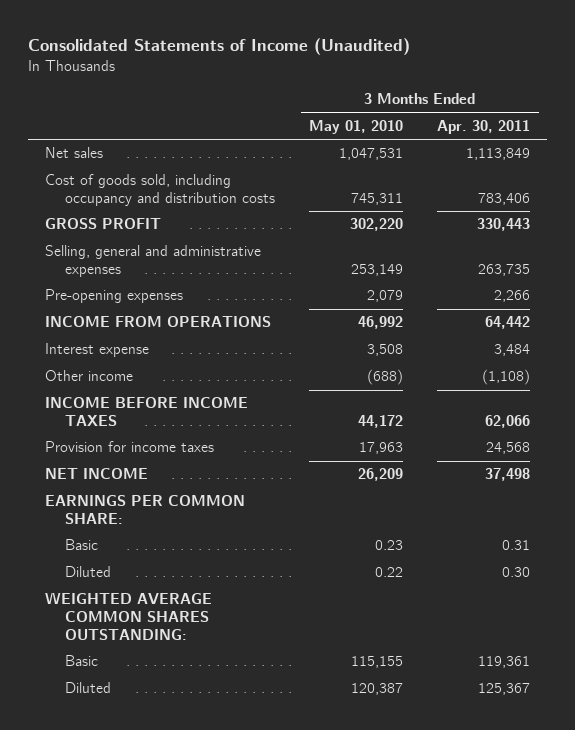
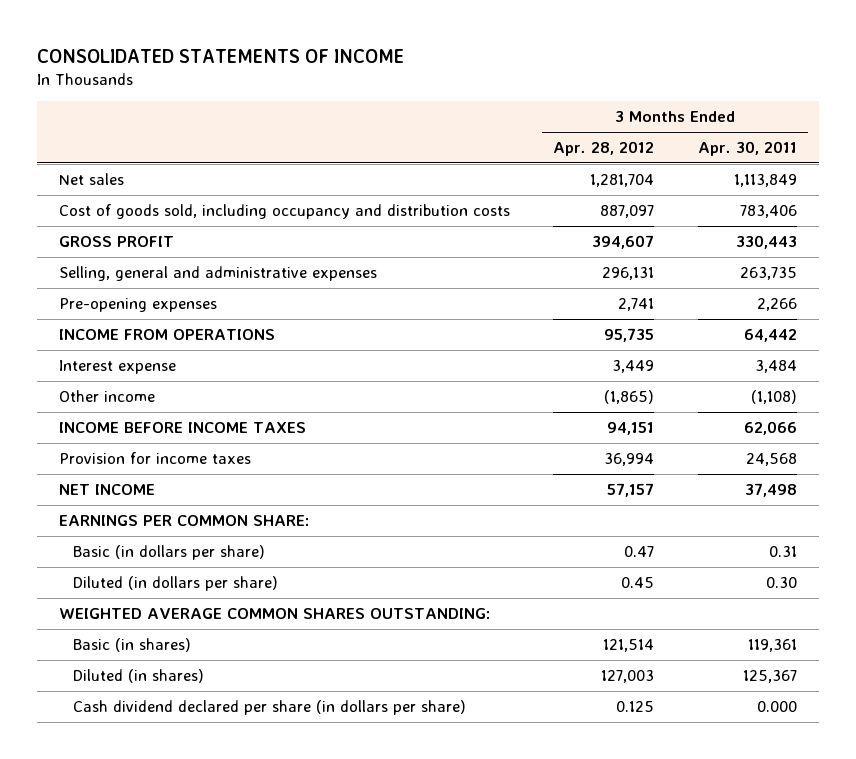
- Consolidated Statements of Income (Unaudited)
+ CONSOLIDATED STATEMENTS OF INCOME
- | 3 Months Ended May 01, 2010 | 3 Months Ended Apr. 30, 2011
+ | 3 Months Ended Apr. 28, 2012 | 3 Months Ended Apr. 30, 2011
- Basic | 0.23 | 0.31
- Diluted | 0.22 | 0.30
+ Basic (in dollars per share) | 0.47 | 0.31
+ Diluted (in dollars per share) | 0.45 | 0.30
- Basic | 115,155 | 119,361
- Diluted | 120,387 | 125,367
+ Basic (in shares) | 121,514 | 119,361
+ Diluted (in shares) | 127,003 | 125,367
+ Cash dividend declared per share (in dollars per share) | 0.125 | 0.000

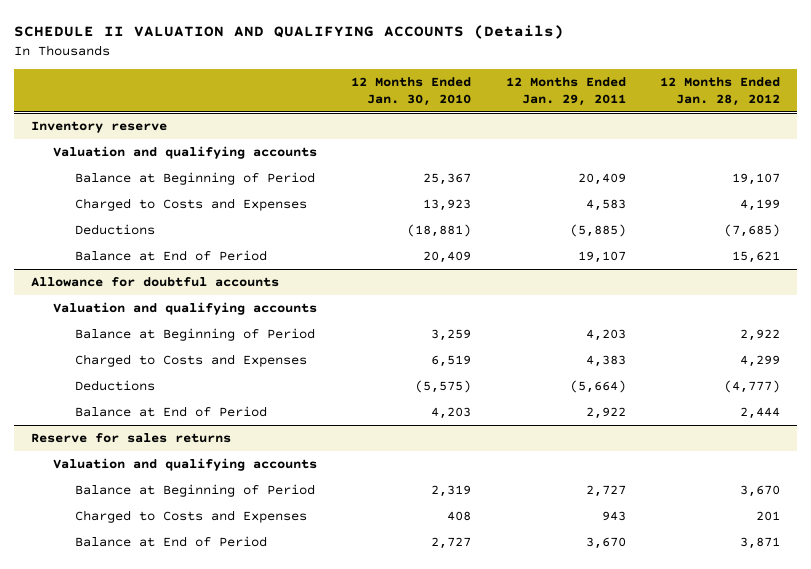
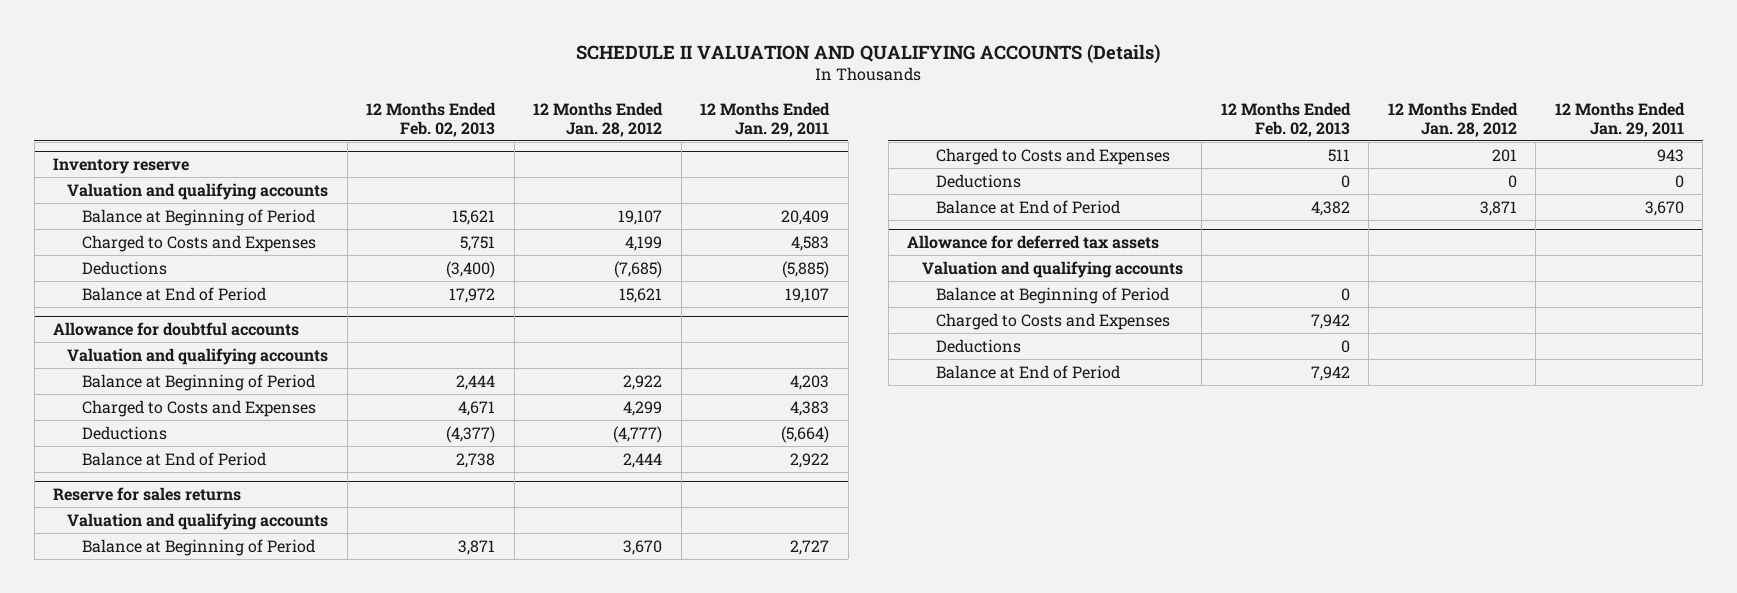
- | 12 Months Ended Jan. 30, 2010 | 12 Months Ended Jan. 29, 2011 | 12 Months Ended Jan. 28, 2012
+ | 12 Months Ended Feb. 02, 2013 | 12 Months Ended Jan. 28, 2012 | 12 Months Ended Jan. 29, 2011
@ Reserve for sales returns
+ Deductions | 0 | 0 | 0
+ Allowance for deferred tax assets
+ Valuation and qualifying accounts
+ Balance at Beginning of Period | 0 | |
+ Charged to Costs and Expenses | 7,942 | |
+ Deductions | 0 | |
+ Balance at End of Period | 7,942 | |

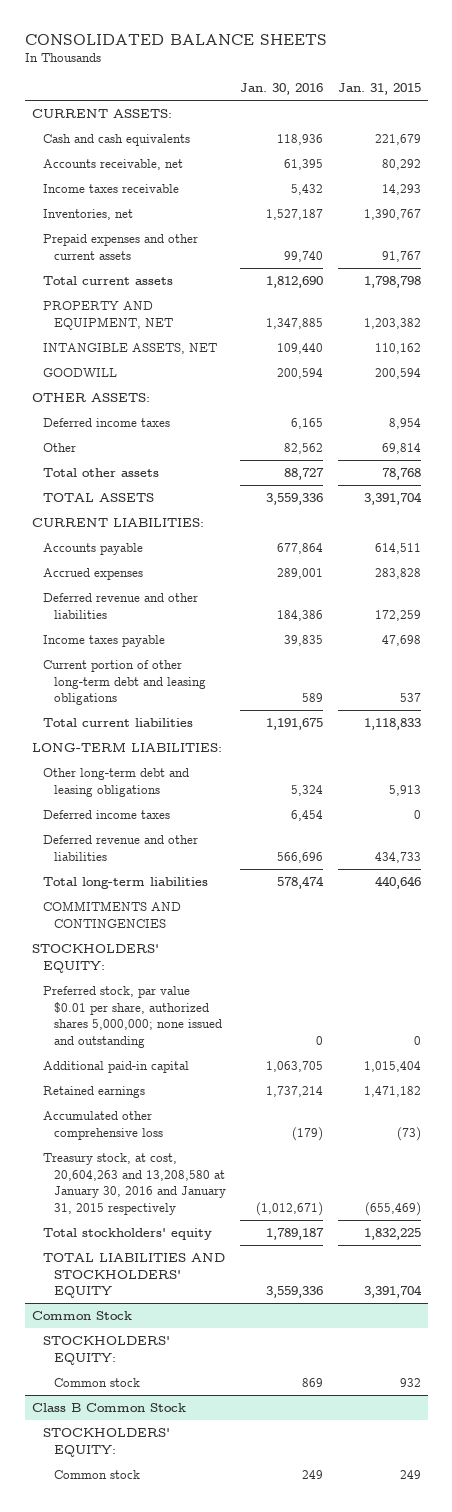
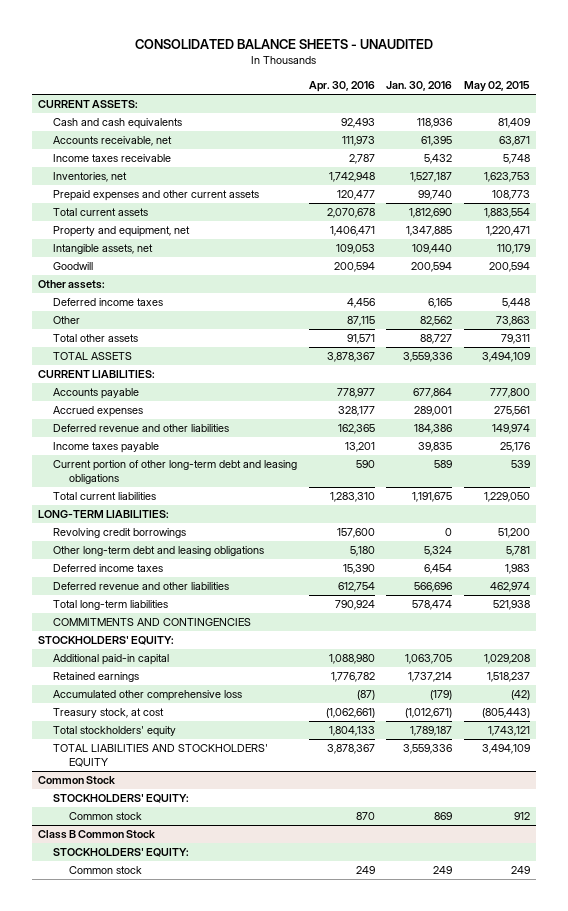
- CONSOLIDATED BALANCE SHEETS
+ CONSOLIDATED BALANCE SHEETS - UNAUDITED
- | Jan. 30, 2016 | Jan. 31, 2015
+ | Apr. 30, 2016 | Jan. 30, 2016 | May 02, 2015
- PROPERTY AND EQUIPMENT, NET | 1,347,885 | 1,203,382
- INTANGIBLE ASSETS, NET | 109,440 | 110,162
- GOODWILL | 200,594 | 200,594
- OTHER ASSETS:
+ Property and equipment, net | 1,406,471 | 1,347,885 | 1,220,471
+ Intangible assets, net | 109,053 | 109,440 | 110,179
+ Goodwill | 200,594 | 200,594 | 200,594
+ Other assets:
+ Revolving credit borrowings | 157,600 | 0 | 51,200
- Preferred stock, par value $0.01 per share, authorized shares 5,000,000; none issued and outstanding | 0 | 0
- Treasury stock, at cost, 20,604,263 and 13,208,580 at January 30, 2016 and January 31, 2015 respectively | (1,012,671) | (655,469)
+ Treasury stock, at cost | (1,062,661) | (1,012,671) | (805,443)

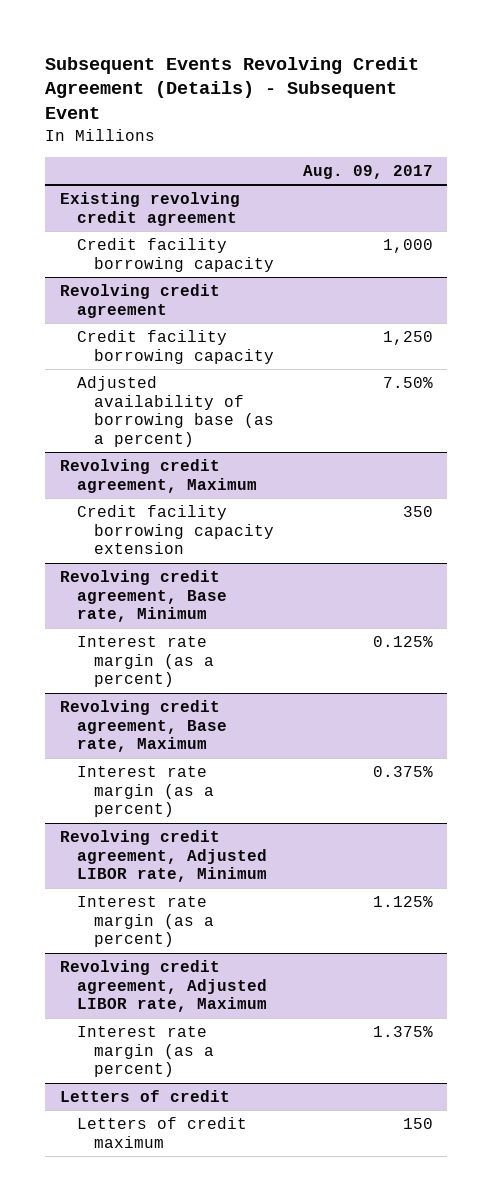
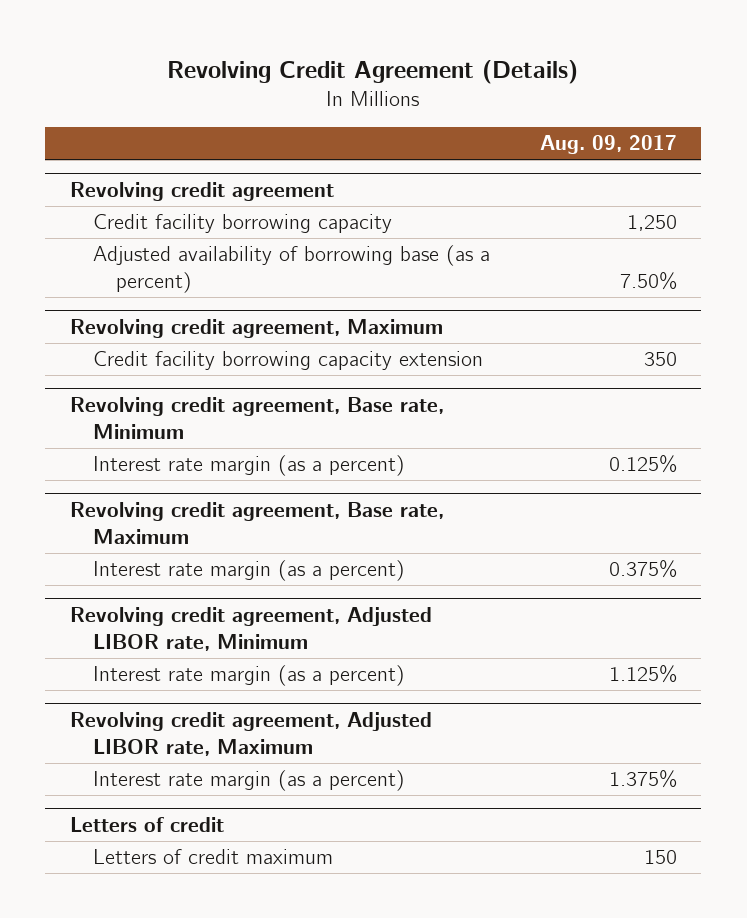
- Subsequent Events Revolving Credit Agreement (Details) - Subsequent Event
+ Revolving Credit Agreement (Details)
- Existing revolving credit agreement
- Credit facility borrowing capacity | 1,000

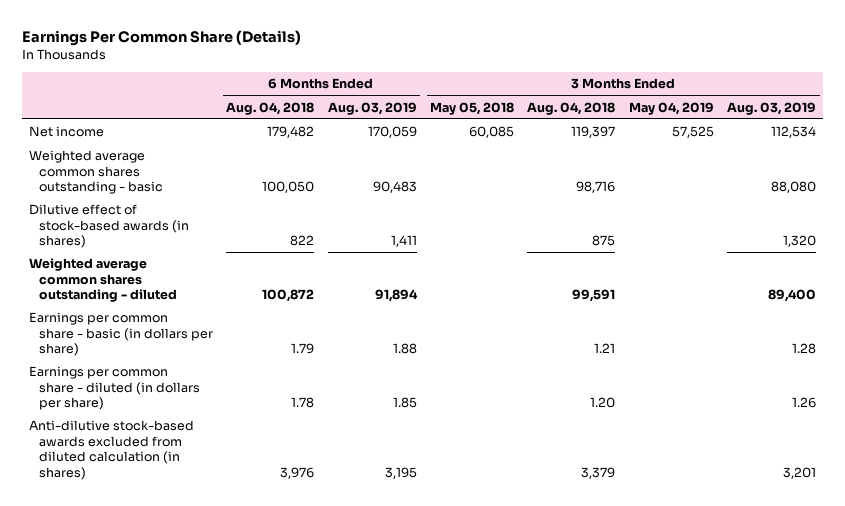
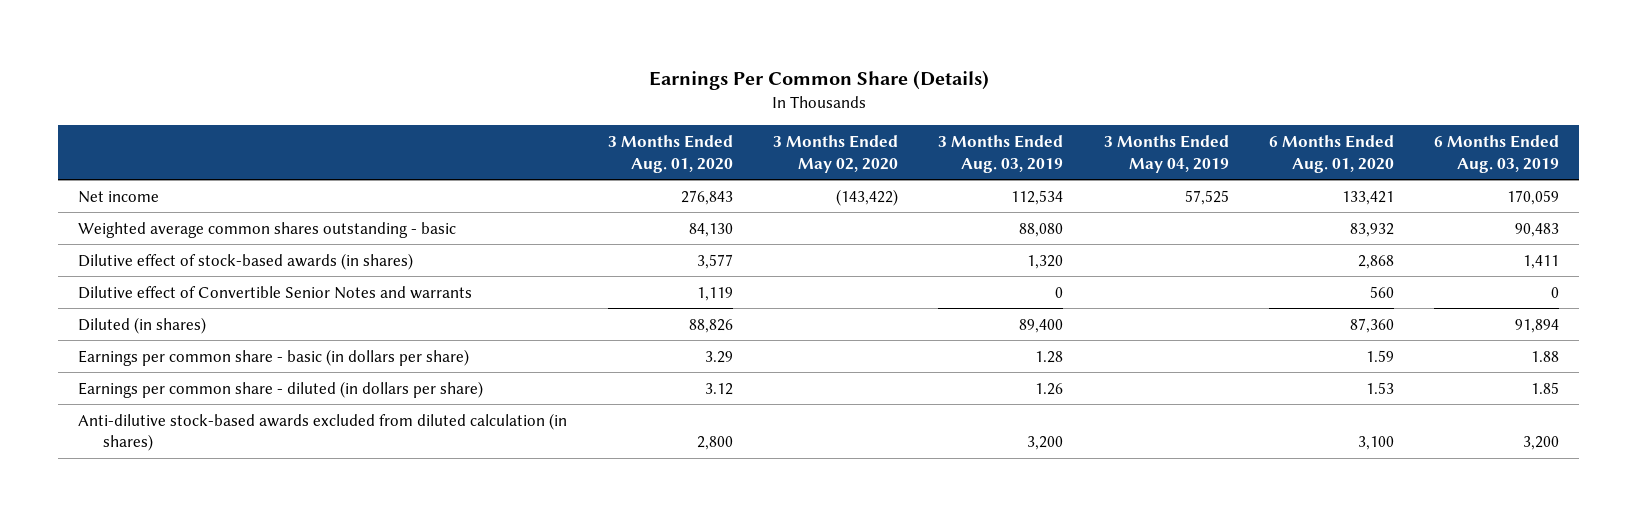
- | 6 Months Ended Aug. 04, 2018 | 6 Months Ended Aug. 03, 2019 | 3 Months Ended May 05, 2018 | 3 Months Ended Aug. 04, 2018 | 3 Months Ended May 04, 2019 | 3 Months Ended Aug. 03, 2019
+ | 3 Months Ended Aug. 01, 2020 | 3 Months Ended May 02, 2020 | 3 Months Ended Aug. 03, 2019 | 3 Months Ended May 04, 2019 | 6 Months Ended Aug. 01, 2020 | 6 Months Ended Aug. 03, 2019
- Weighted average common shares outstanding - diluted | 100,872 | 91,894 | | 99,591 | | 89,400
+ Dilutive effect of Convertible Senior Notes and warrants | 1,119 | | 0 | | 560 | 0
+ Diluted (in shares) | 88,826 | | 89,400 | | 87,360 | 91,894
- Anti-dilutive stock-based awards excluded from diluted calculation (in shares) | 3,976 | 3,195 | | 3,379 | | 3,201
+ Anti-dilutive stock-based awards excluded from diluted calculation (in shares) | 2,800 | | 3,200 | | 3,100 | 3,200

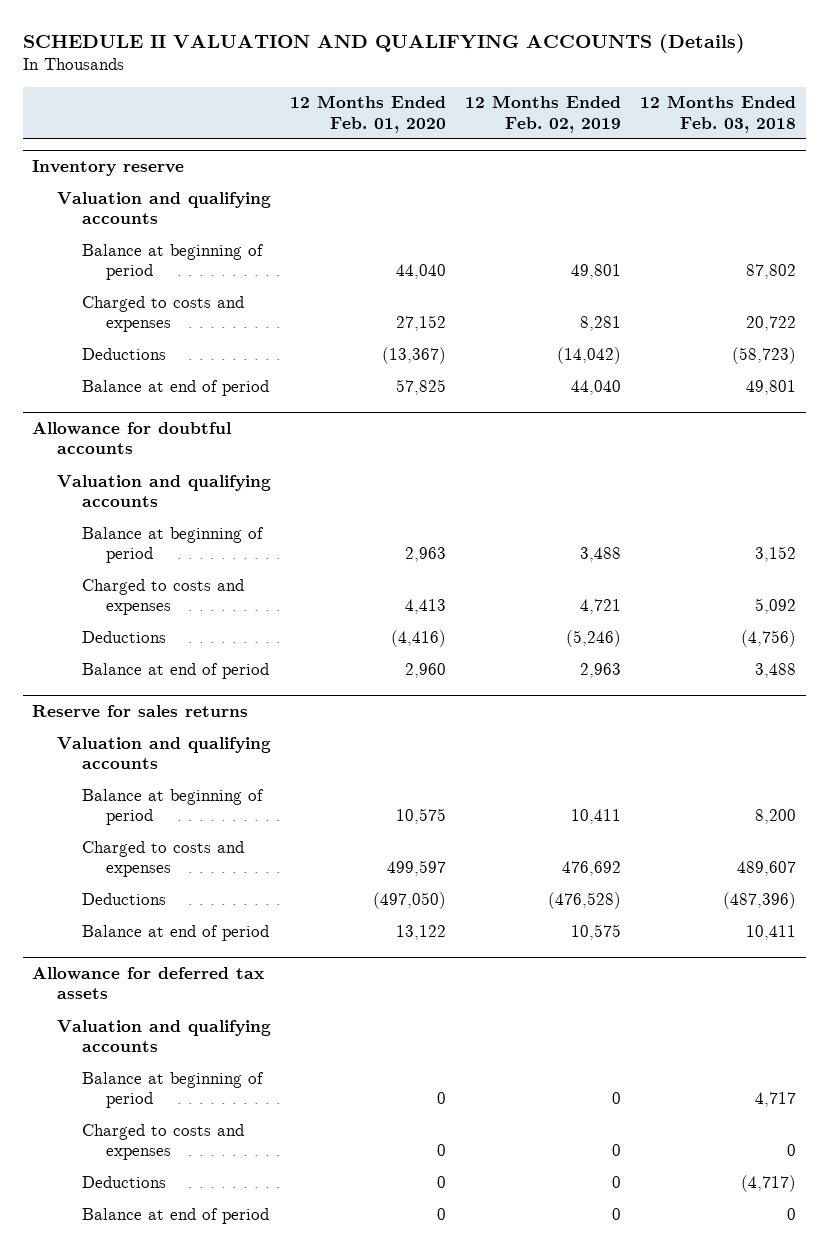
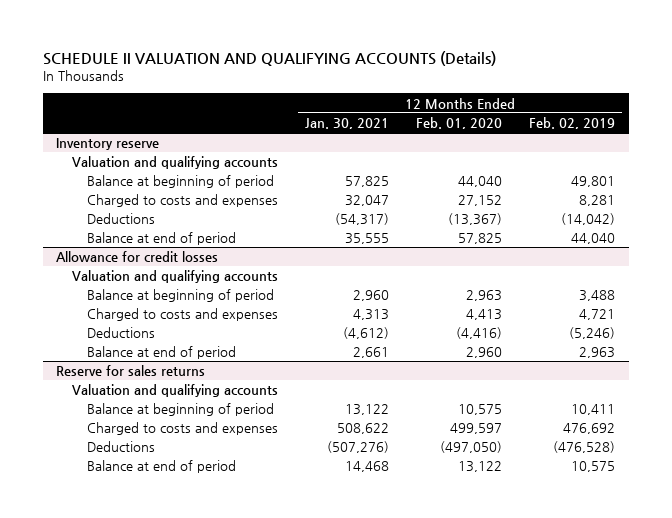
- | 12 Months Ended Feb. 01, 2020 | 12 Months Ended Feb. 02, 2019 | 12 Months Ended Feb. 03, 2018
+ | 12 Months Ended Jan. 30, 2021 | 12 Months Ended Feb. 01, 2020 | 12 Months Ended Feb. 02, 2019
- Allowance for doubtful accounts
+ Allowance for credit losses
- Allowance for deferred tax assets
- Valuation and qualifying accounts
- Balance at beginning of period | 0 | 0 | 4,717
- Charged to costs and expenses | 0 | 0 | 0
- Deductions | 0 | 0 | (4,717)
- Balance at end of period | 0 | 0 | 0

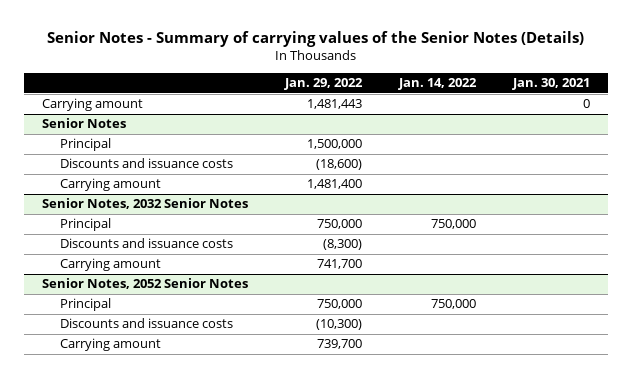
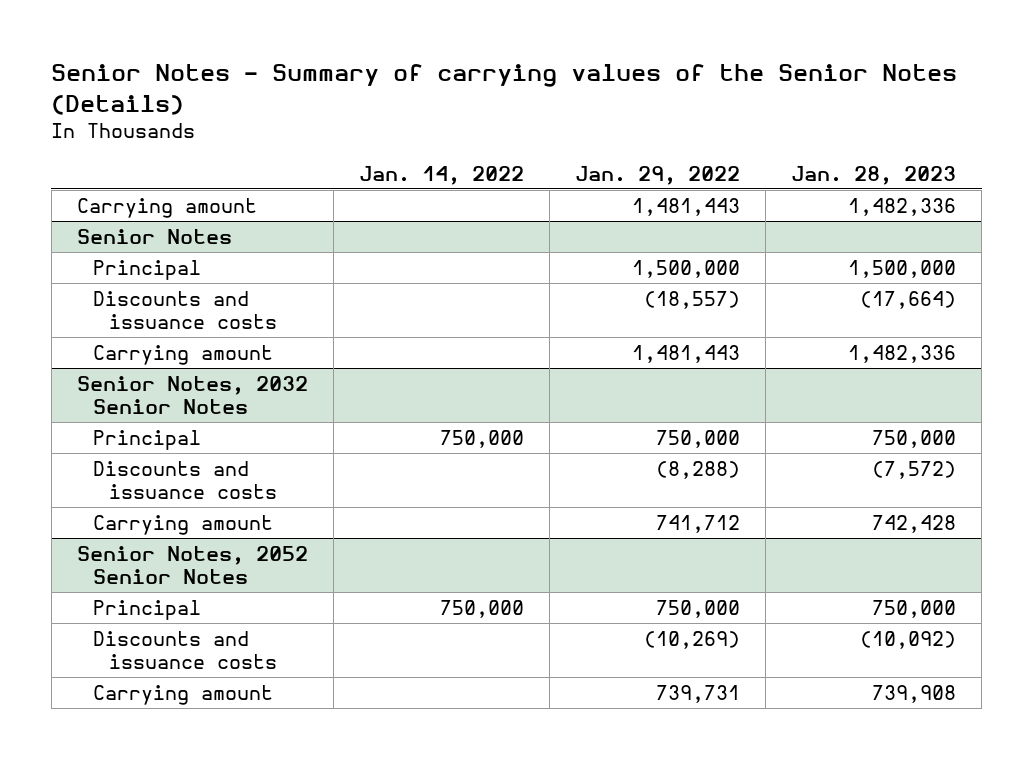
- | Jan. 29, 2022 | Jan. 14, 2022 | Jan. 30, 2021
+ | Jan. 14, 2022 | Jan. 29, 2022 | Jan. 28, 2023
@ Senior Notes
- Discounts and issuance costs | (18,600) | |
- Carrying amount | 1,481,400 | |
+ Discounts and issuance costs | | (18,557) | (17,664)
+ Carrying amount | | 1,481,443 | 1,482,336
@ Senior Notes, 2032 Senior Notes
- Discounts and issuance costs | (8,300) | |
- Carrying amount | 741,700 | |
+ Discounts and issuance costs | | (8,288) | (7,572)
+ Carrying amount | | 741,712 | 742,428
@ Senior Notes, 2052 Senior Notes
- Discounts and issuance costs | (10,300) | |
- Carrying amount | 739,700 | |
+ Discounts and issuance costs | | (10,269) | (10,092)
+ Carrying amount | | 739,731 | 739,908

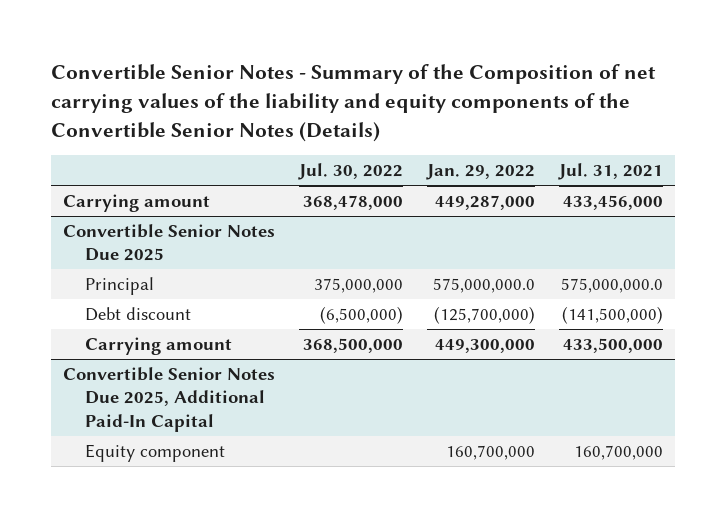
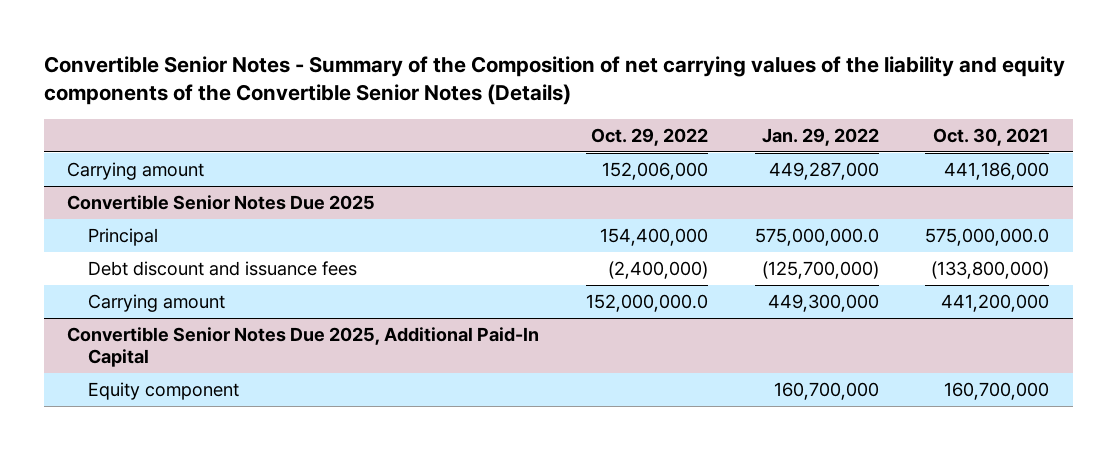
- | Jul. 30, 2022 | Jan. 29, 2022 | Jul. 31, 2021
+ | Oct. 29, 2022 | Jan. 29, 2022 | Oct. 30, 2021
@ Convertible Senior Notes Due 2025
- Debt discount | (6,500,000) | (125,700,000) | (141,500,000)
+ Debt discount and issuance fees | (2,400,000) | (125,700,000) | (133,800,000)

